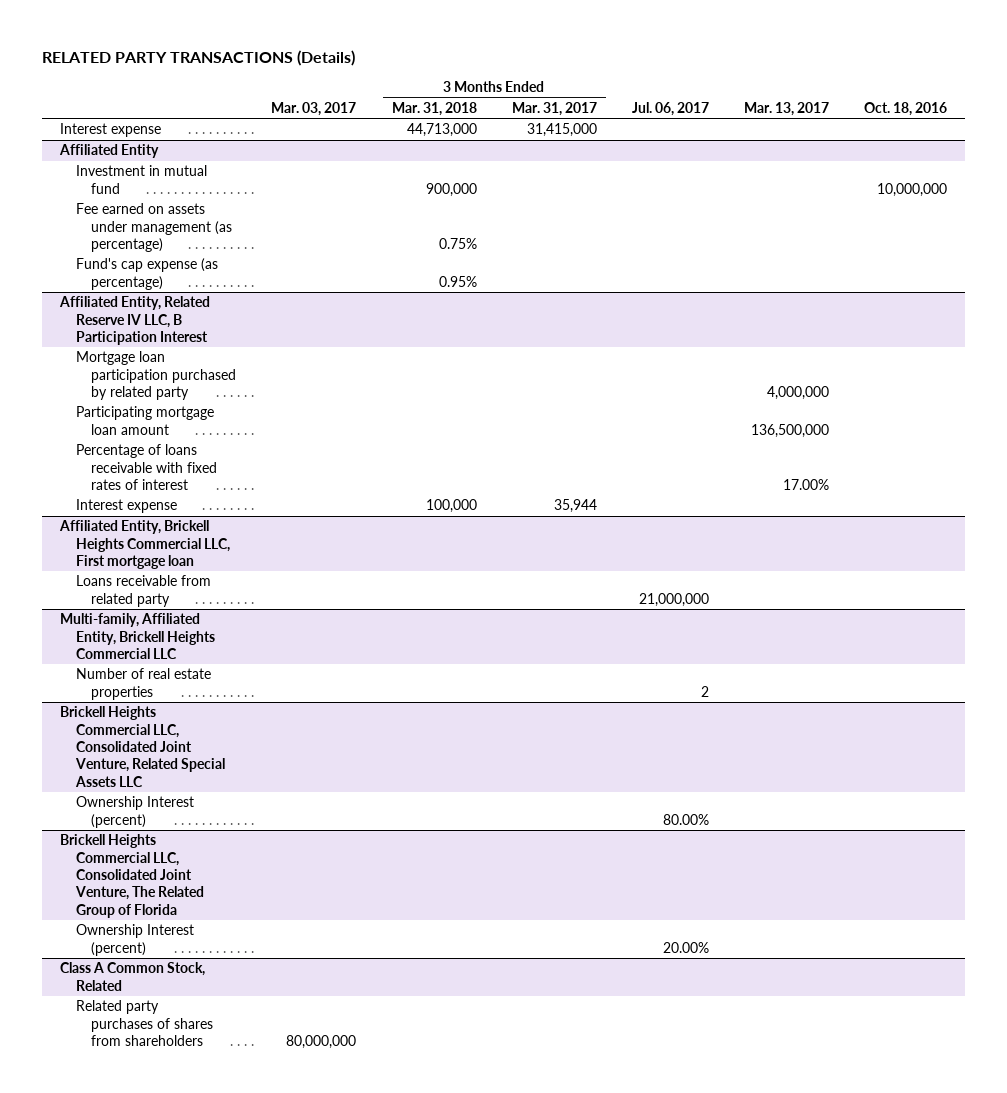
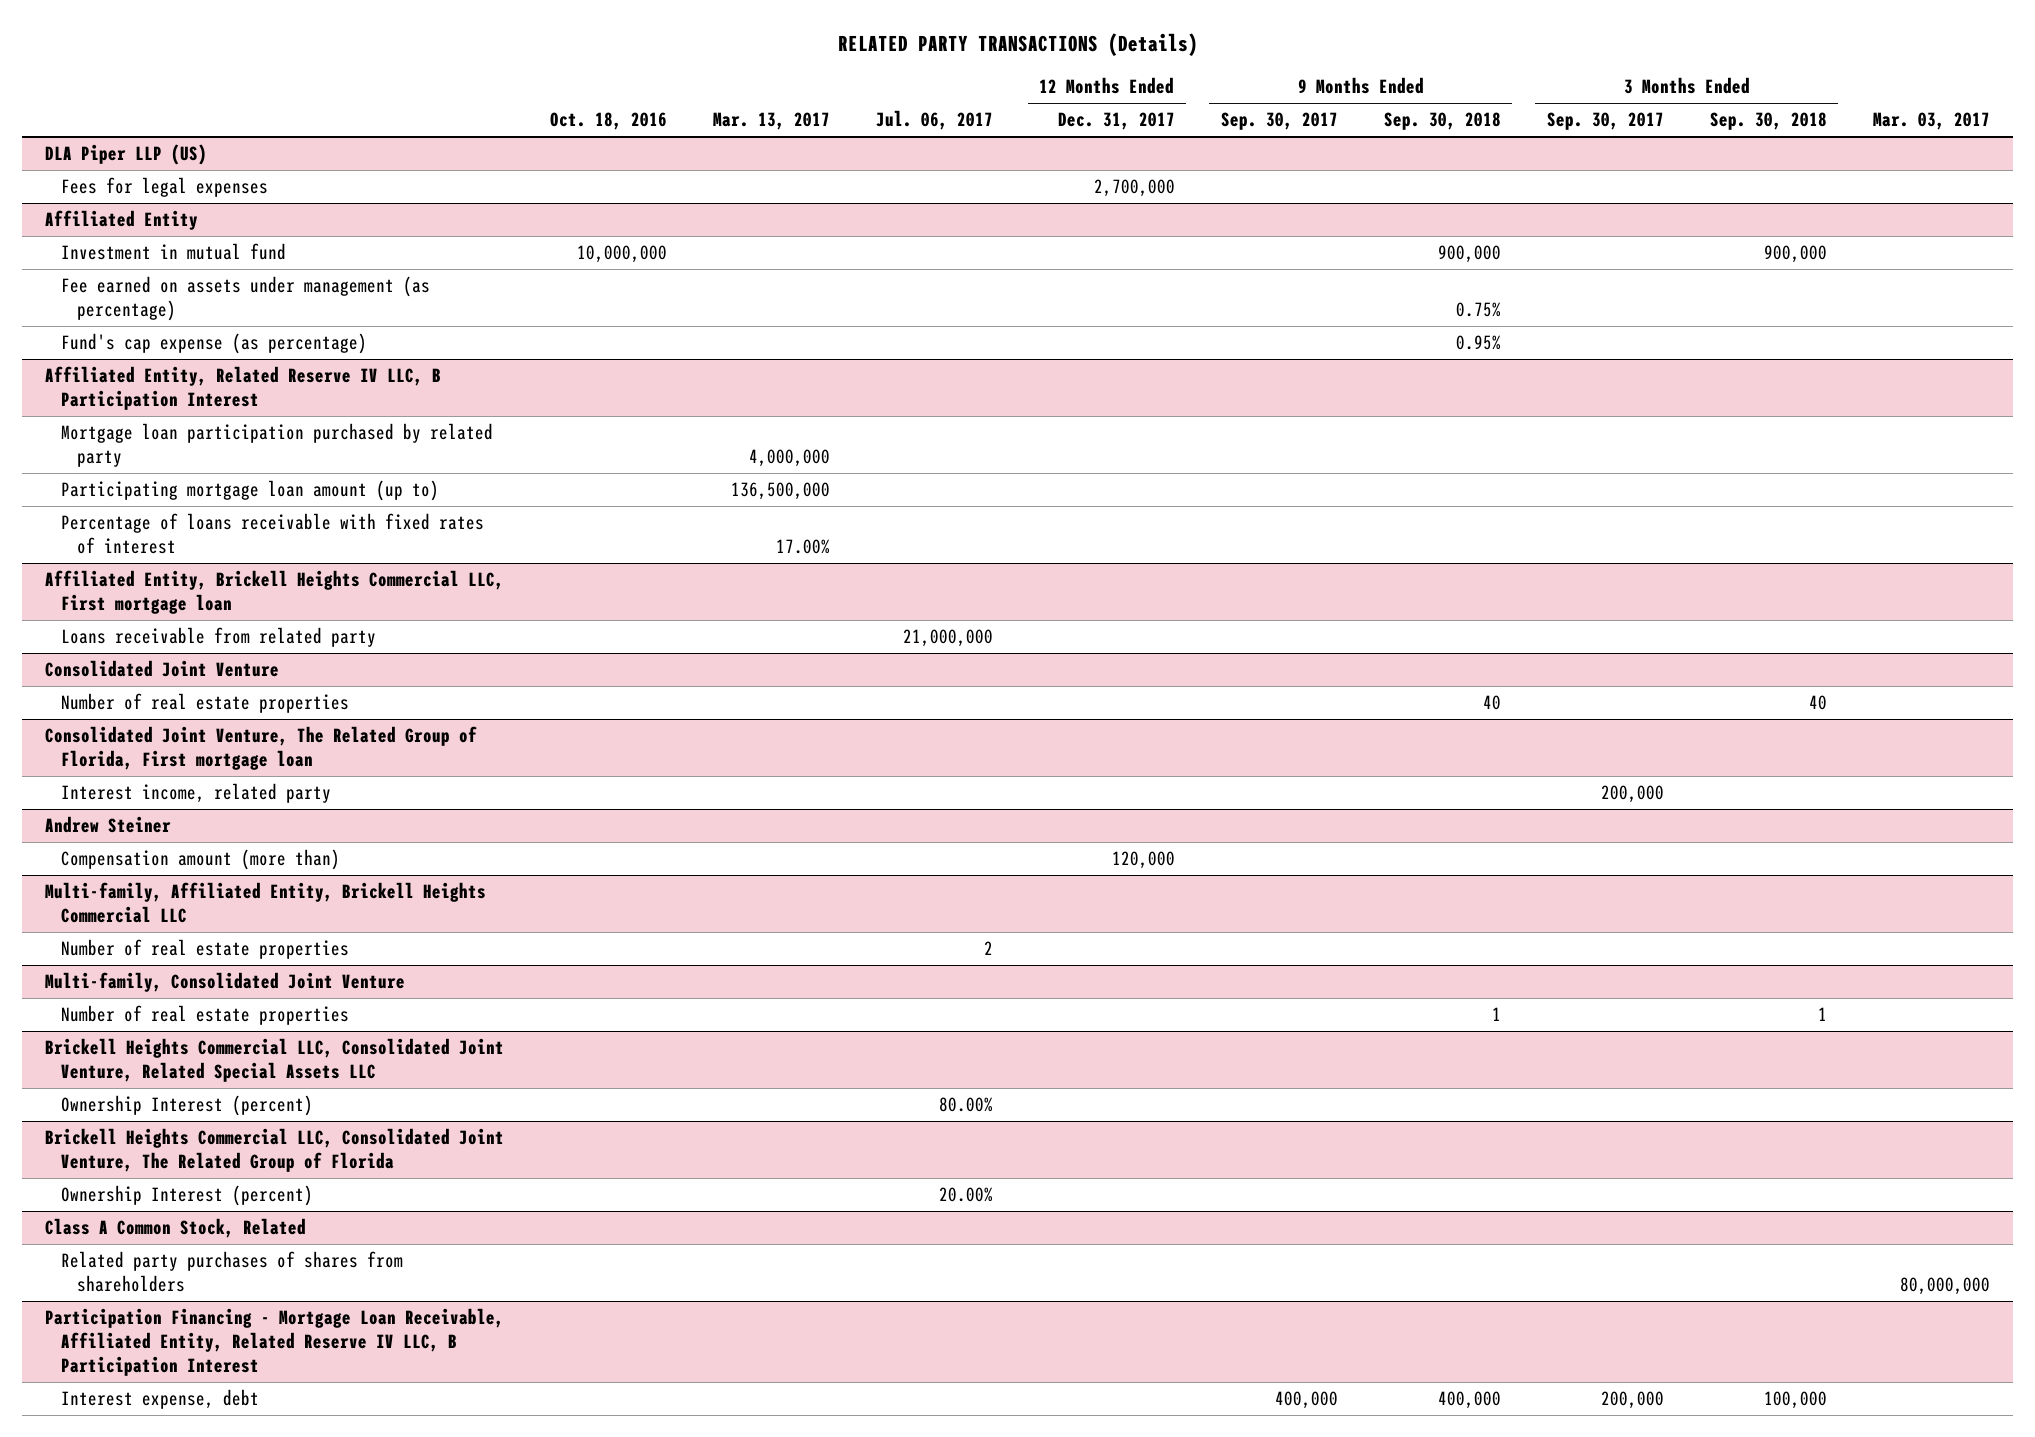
- | Mar. 03, 2017 | 3 Months Ended Mar. 31, 2018 | 3 Months Ended Mar. 31, 2017 | Jul. 06, 2017 | Mar. 13, 2017 | Oct. 18, 2016
+ | Oct. 18, 2016 | Mar. 13, 2017 | Jul. 06, 2017 | 12 Months Ended Dec. 31, 2017 | 9 Months Ended Sep. 30, 2017 | 9 Months Ended Sep. 30, 2018 | 3 Months Ended Sep. 30, 2017 | 3 Months Ended Sep. 30, 2018 | Mar. 03, 2017
- Interest expense | | 44,713,000 | 31,415,000 | | |
+ DLA Piper LLP (US)
+ Fees for legal expenses | | | | 2,700,000 | | | | |
@ Affiliated Entity, Related Reserve IV LLC, B Participation Interest
- Participating mortgage loan amount | | | | | 136,500,000 |
+ Participating mortgage loan amount (up to) | | 136,500,000 | | | | | | |
- Interest expense | | 100,000 | 35,944 | | |
+ Consolidated Joint Venture
+ Number of real estate properties | | | | | | 40 | | 40 |
+ Consolidated Joint Venture, The Related Group of Florida, First mortgage loan
+ Interest income, related party | | | | | | | 200,000 | |
+ Andrew Steiner
+ Compensation amount (more than) | | | | 120,000 | | | | |
+ Multi-family, Consolidated Joint Venture
+ Number of real estate properties | | | | | | 1 | | 1 |
+ Participation Financing - Mortgage Loan Receivable, Affiliated Entity, Related Reserve IV LLC, B Participation Interest
+ Interest expense, debt | | | | | 400,000 | 400,000 | 200,000 | 100,000 |

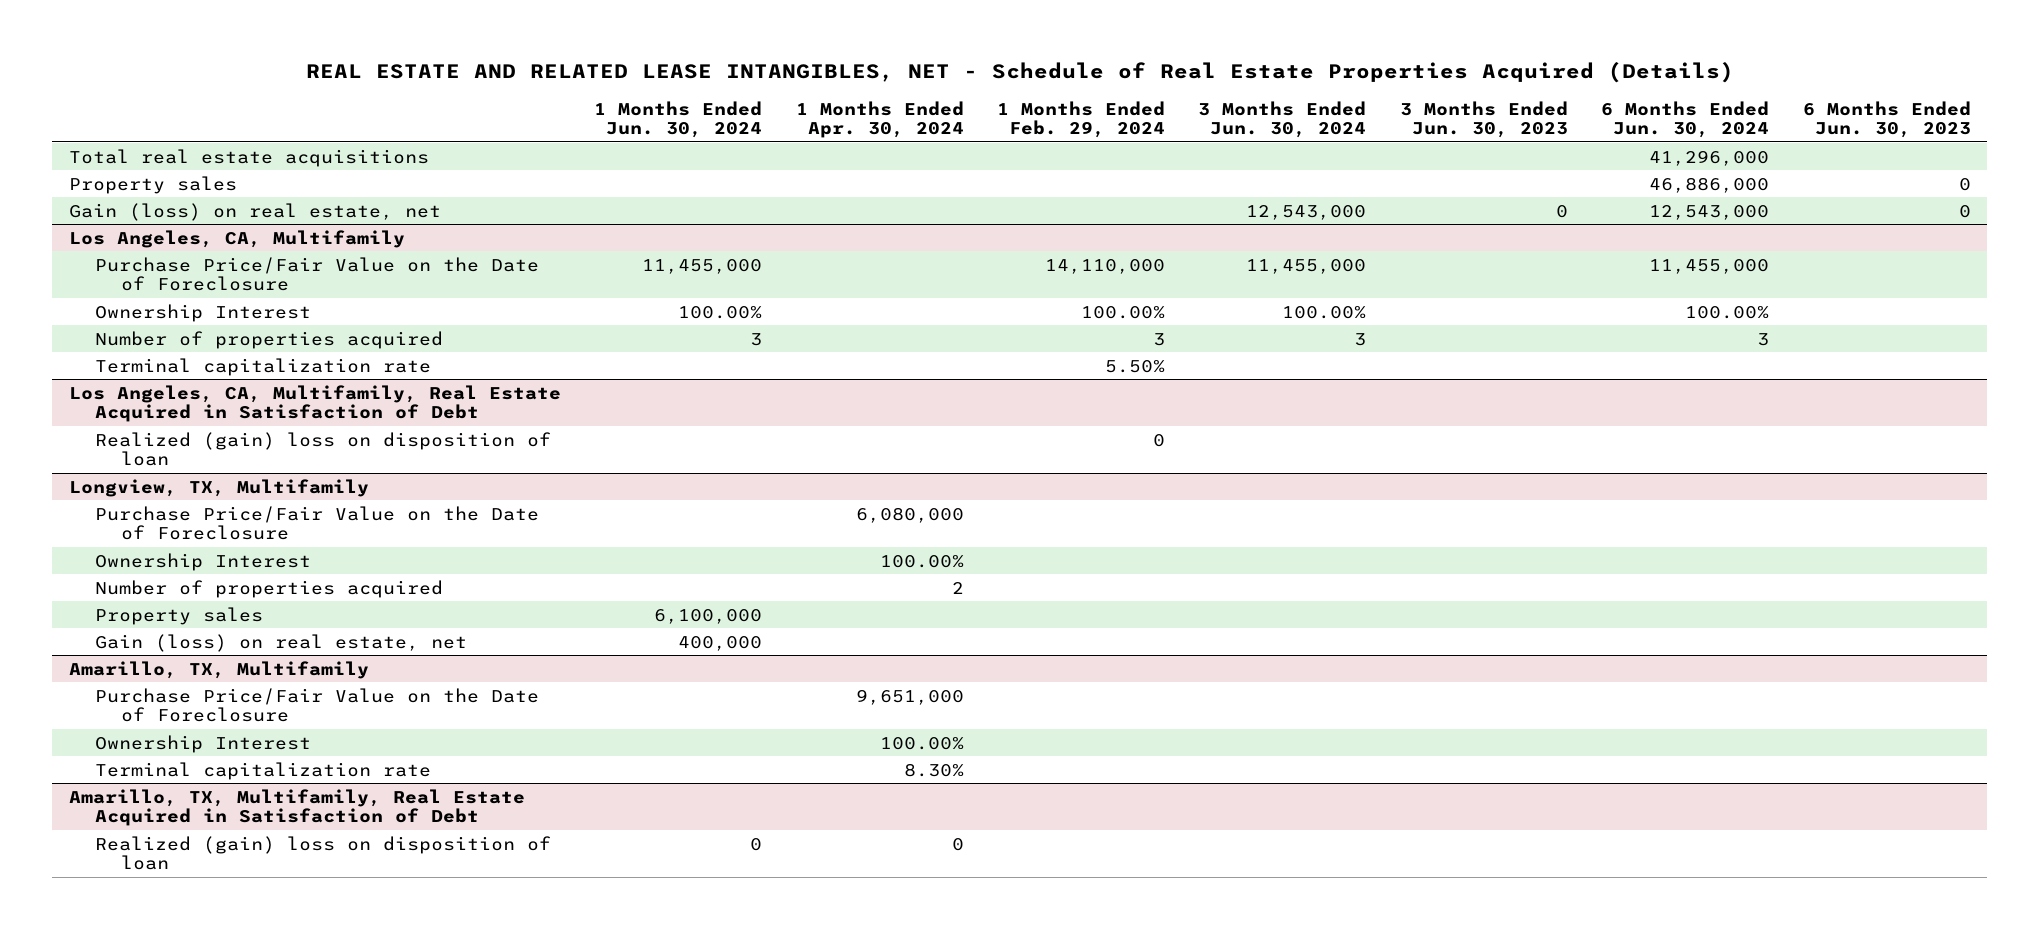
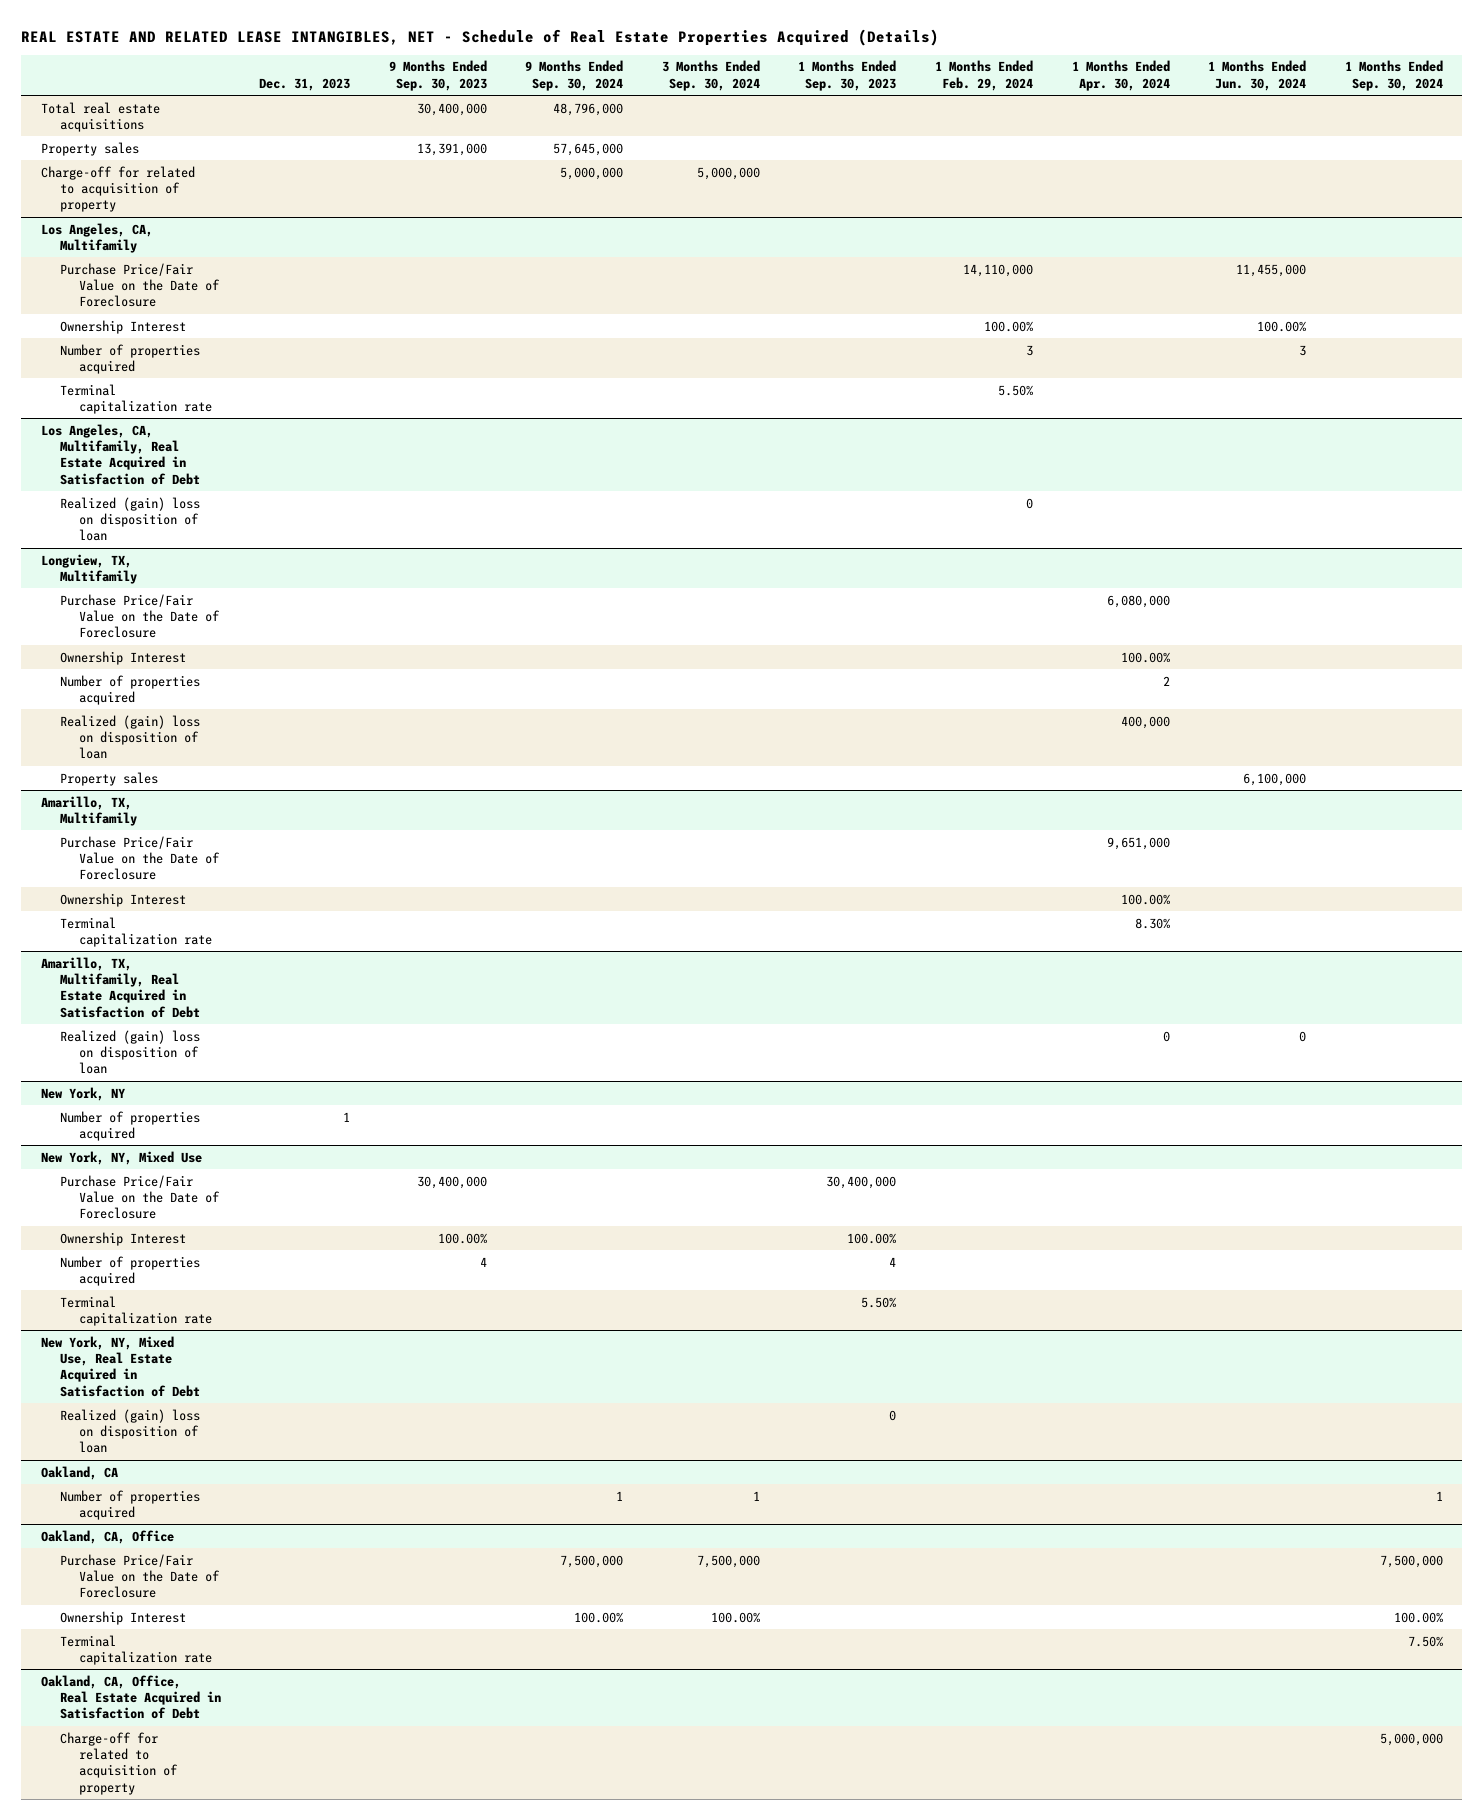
- | 1 Months Ended Jun. 30, 2024 | 1 Months Ended Apr. 30, 2024 | 1 Months Ended Feb. 29, 2024 | 3 Months Ended Jun. 30, 2024 | 3 Months Ended Jun. 30, 2023 | 6 Months Ended Jun. 30, 2024 | 6 Months Ended Jun. 30, 2023
+ | Dec. 31, 2023 | 9 Months Ended Sep. 30, 2023 | 9 Months Ended Sep. 30, 2024 | 3 Months Ended Sep. 30, 2024 | 1 Months Ended Sep. 30, 2023 | 1 Months Ended Feb. 29, 2024 | 1 Months Ended Apr. 30, 2024 | 1 Months Ended Jun. 30, 2024 | 1 Months Ended Sep. 30, 2024
- Gain (loss) on real estate, net | | | | 12,543,000 | 0 | 12,543,000 | 0
+ Charge-off for related to acquisition of property | | | 5,000,000 | 5,000,000 | | | | |
@ Longview, TX, Multifamily
+ Realized (gain) loss on disposition of loan | | | | | | | 400,000 | |
- Gain (loss) on real estate, net | 400,000 | | | | | |
+ New York, NY
+ Number of properties acquired | 1 | | | | | | | |
+ New York, NY, Mixed Use
+ Purchase Price/Fair Value on the Date of Foreclosure | | 30,400,000 | | | 30,400,000 | | | |
+ Ownership Interest | | 100.00% | | | 100.00% | | | |
+ Number of properties acquired | | 4 | | | 4 | | | |
+ Terminal capitalization rate | | | | | 5.50% | | | |
+ New York, NY, Mixed Use, Real Estate Acquired in Satisfaction of Debt
+ Realized (gain) loss on disposition of loan | | | | | 0 | | | |
+ Oakland, CA
+ Number of properties acquired | | | 1 | 1 | | | | | 1
+ Oakland, CA, Office
+ Purchase Price/Fair Value on the Date of Foreclosure | | | 7,500,000 | 7,500,000 | | | | | 7,500,000
+ Ownership Interest | | | 100.00% | 100.00% | | | | | 100.00%
+ Terminal capitalization rate | | | | | | | | | 7.50%
+ Oakland, CA, Office, Real Estate Acquired in Satisfaction of Debt
+ Charge-off for related to acquisition of property | | | | | | | | | 5,000,000

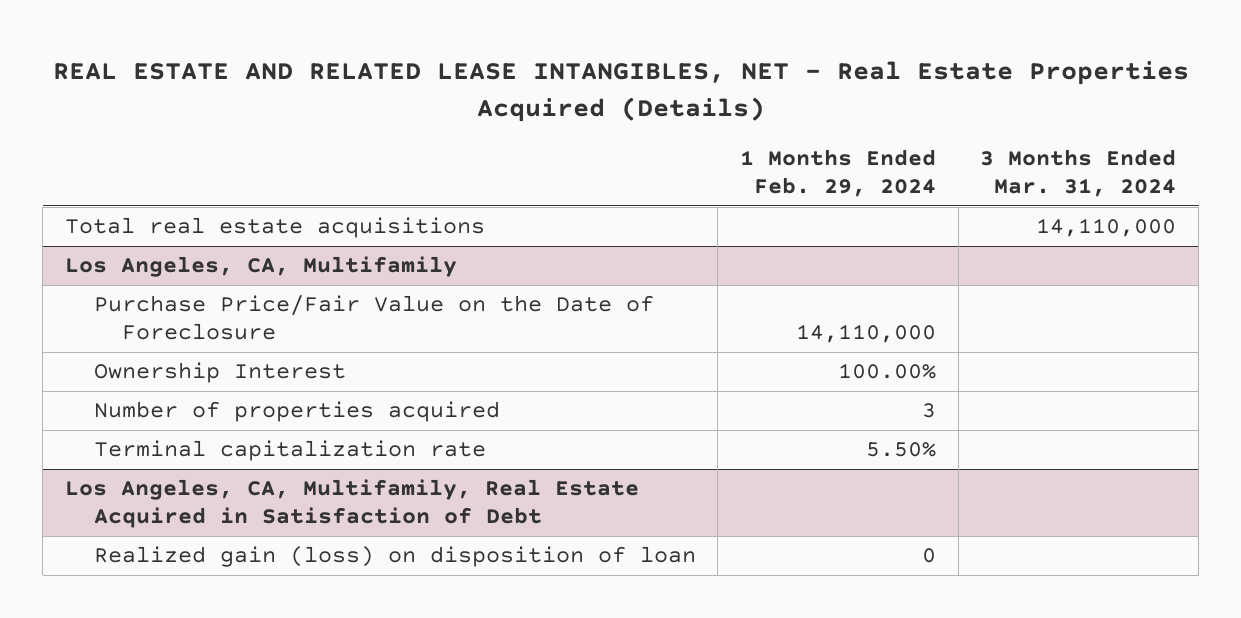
- REAL ESTATE AND RELATED LEASE INTANGIBLES, NET - Schedule of Real Estate Properties Acquired (Details)
+ REAL ESTATE AND RELATED LEASE INTANGIBLES, NET - Real Estate Properties Acquired (Details)
- | Dec. 31, 2023 | 9 Months Ended Sep. 30, 2023 | 9 Months Ended Sep. 30, 2024 | 3 Months Ended Sep. 30, 2024 | 1 Months Ended Sep. 30, 2023 | 1 Months Ended Feb. 29, 2024 | 1 Months Ended Apr. 30, 2024 | 1 Months Ended Jun. 30, 2024 | 1 Months Ended Sep. 30, 2024
+ | 1 Months Ended Feb. 29, 2024 | 3 Months Ended Mar. 31, 2024
- Property sales | | 13,391,000 | 57,645,000 | | | | | |
- Charge-off for related to acquisition of property | | | 5,000,000 | 5,000,000 | | | | |
@ Los Angeles, CA, Multifamily, Real Estate Acquired in Satisfaction of Debt
- Realized (gain) loss on disposition of loan | | | | | | 0 | | |
- Longview, TX, Multifamily
- Purchase Price/Fair Value on the Date of Foreclosure | | | | | | | 6,080,000 | |
- Ownership Interest | | | | | | | 100.00% | |
- Number of properties acquired | | | | | | | 2 | |
- Realized (gain) loss on disposition of loan | | | | | | | 400,000 | |
- Property sales | | | | | | | | 6,100,000 |
- Amarillo, TX, Multifamily
- Purchase Price/Fair Value on the Date of Foreclosure | | | | | | | 9,651,000 | |
- Ownership Interest | | | | | | | 100.00% | |
- Terminal capitalization rate | | | | | | | 8.30% | |
- Amarillo, TX, Multifamily, Real Estate Acquired in Satisfaction of Debt
- Realized (gain) loss on disposition of loan | | | | | | | 0 | 0 |
- New York, NY
- Number of properties acquired | 1 | | | | | | | |
- New York, NY, Mixed Use
- Purchase Price/Fair Value on the Date of Foreclosure | | 30,400,000 | | | 30,400,000 | | | |
- Ownership Interest | | 100.00% | | | 100.00% | | | |
- Number of properties acquired | | 4 | | | 4 | | | |
- Terminal capitalization rate | | | | | 5.50% | | | |
- New York, NY, Mixed Use, Real Estate Acquired in Satisfaction of Debt
- Realized (gain) loss on disposition of loan | | | | | 0 | | | |
- Oakland, CA
- Number of properties acquired | | | 1 | 1 | | | | | 1
- Oakland, CA, Office
- Purchase Price/Fair Value on the Date of Foreclosure | | | 7,500,000 | 7,500,000 | | | | | 7,500,000
- Ownership Interest | | | 100.00% | 100.00% | | | | | 100.00%
- Terminal capitalization rate | | | | | | | | | 7.50%
- Oakland, CA, Office, Real Estate Acquired in Satisfaction of Debt
- Charge-off for related to acquisition of property | | | | | | | | | 5,000,000
@ Los Angeles, CA, Multifamily, Real Estate Acquired in Satisfaction of Debt
+ Realized gain (loss) on disposition of loan | 0 |

